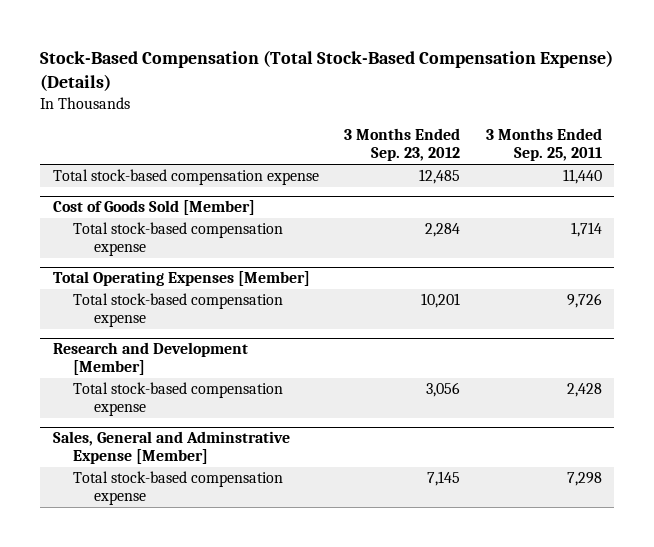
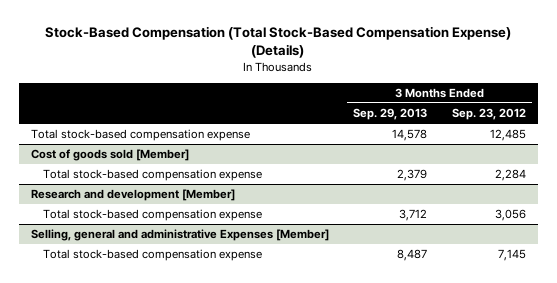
- | 3 Months Ended Sep. 23, 2012 | 3 Months Ended Sep. 25, 2011
+ | 3 Months Ended Sep. 29, 2013 | 3 Months Ended Sep. 23, 2012
- Cost of Goods Sold [Member]
+ Cost of goods sold [Member]
- Total Operating Expenses [Member]
- Total stock-based compensation expense | 10,201 | 9,726
- Research and Development [Member]
+ Research and development [Member]
- Sales, General and Adminstrative Expense [Member]
+ Selling, general and administrative Expenses [Member]

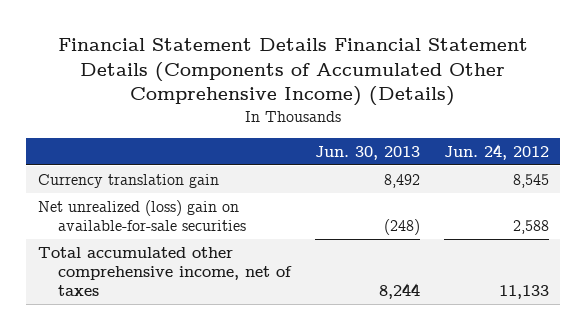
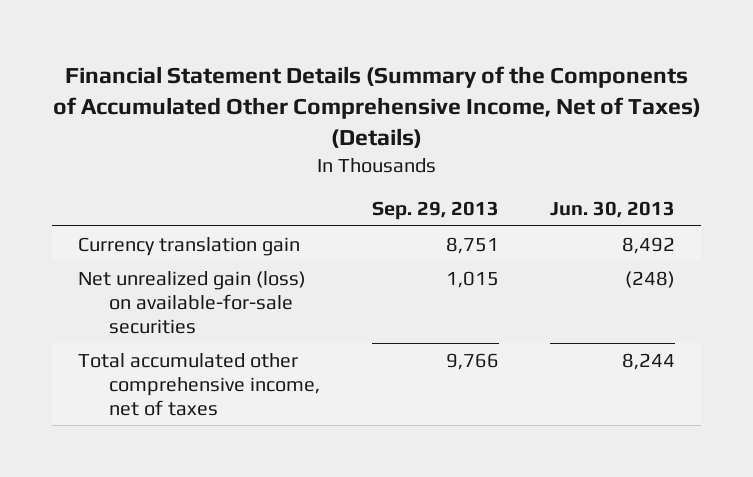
- Financial Statement Details Financial Statement Details (Components of Accumulated Other Comprehensive Income) (Details)
+ Financial Statement Details (Summary of the Components of Accumulated Other Comprehensive Income, Net of Taxes) (Details)
- | Jun. 30, 2013 | Jun. 24, 2012
+ | Sep. 29, 2013 | Jun. 30, 2013
- Net unrealized (loss) gain on available-for-sale securities | (248) | 2,588
+ Net unrealized gain (loss) on available-for-sale securities | 1,015 | (248)

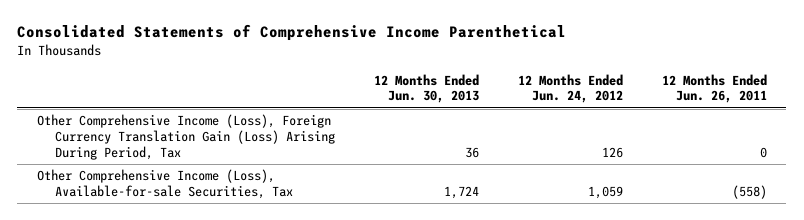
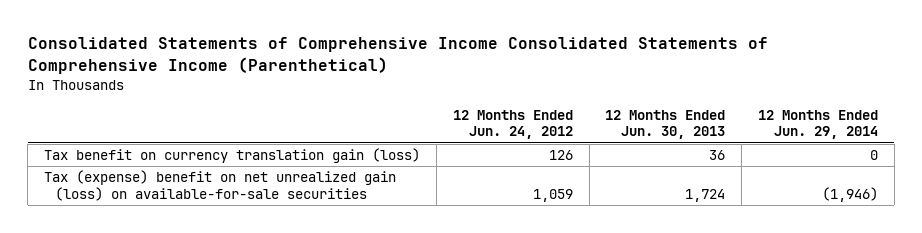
- Consolidated Statements of Comprehensive Income Parenthetical
+ Consolidated Statements of Comprehensive Income Consolidated Statements of Comprehensive Income (Parenthetical)
- | 12 Months Ended Jun. 30, 2013 | 12 Months Ended Jun. 24, 2012 | 12 Months Ended Jun. 26, 2011
+ | 12 Months Ended Jun. 24, 2012 | 12 Months Ended Jun. 30, 2013 | 12 Months Ended Jun. 29, 2014
- Other Comprehensive Income (Loss), Foreign Currency Translation Gain (Loss) Arising During Period, Tax | 36 | 126 | 0
- Other Comprehensive Income (Loss), Available-for-sale Securities, Tax | 1,724 | 1,059 | (558)
+ Tax benefit on currency translation gain (loss) | 126 | 36 | 0
+ Tax (expense) benefit on net unrealized gain (loss) on available-for-sale securities | 1,059 | 1,724 | (1,946)

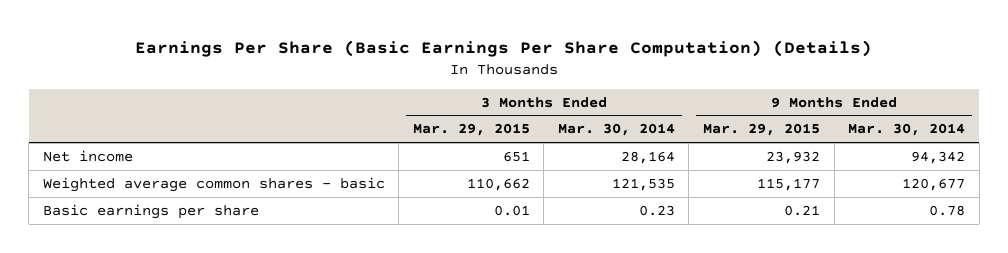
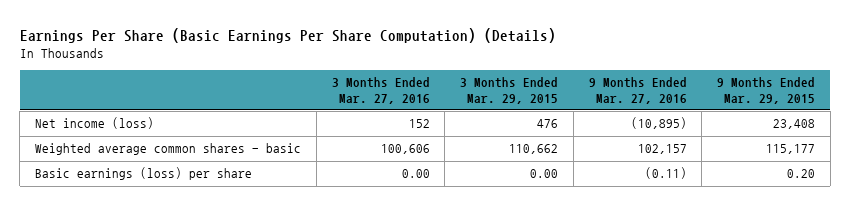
- | 3 Months Ended Mar. 29, 2015 | 3 Months Ended Mar. 30, 2014 | 9 Months Ended Mar. 29, 2015 | 9 Months Ended Mar. 30, 2014
+ | 3 Months Ended Mar. 27, 2016 | 3 Months Ended Mar. 29, 2015 | 9 Months Ended Mar. 27, 2016 | 9 Months Ended Mar. 29, 2015
- Net income | 651 | 28,164 | 23,932 | 94,342
+ Net income (loss) | 152 | 476 | (10,895) | 23,408
- Basic earnings per share | 0.01 | 0.23 | 0.21 | 0.78
+ Basic earnings (loss) per share | 0.00 | 0.00 | (0.11) | 0.20

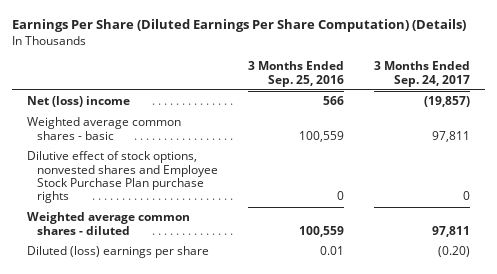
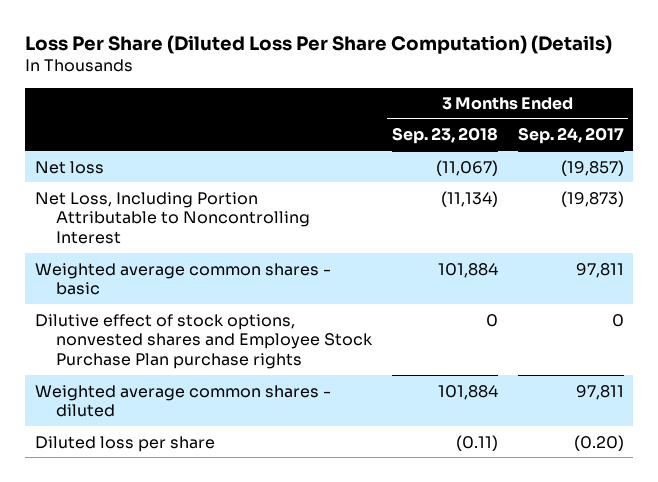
- Earnings Per Share (Diluted Earnings Per Share Computation) (Details)
+ Loss Per Share (Diluted Loss Per Share Computation) (Details)
- | 3 Months Ended Sep. 25, 2016 | 3 Months Ended Sep. 24, 2017
+ | 3 Months Ended Sep. 23, 2018 | 3 Months Ended Sep. 24, 2017
- Net (loss) income | 566 | (19,857)
+ Net loss | (11,067) | (19,857)
+ Net Loss, Including Portion Attributable to Noncontrolling Interest | (11,134) | (19,873)
- Diluted (loss) earnings per share | 0.01 | (0.20)
+ Diluted loss per share | (0.11) | (0.20)

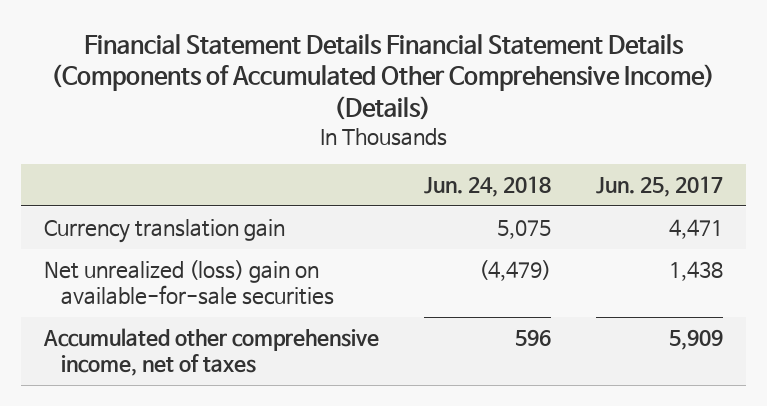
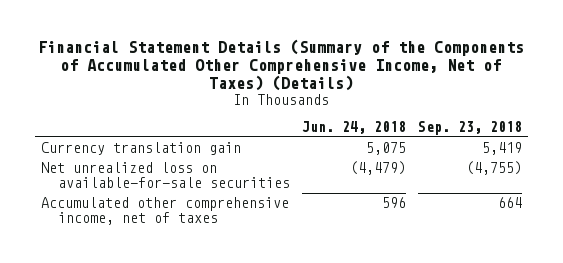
- Financial Statement Details Financial Statement Details (Components of Accumulated Other Comprehensive Income) (Details)
+ Financial Statement Details (Summary of the Components of Accumulated Other Comprehensive Income, Net of Taxes) (Details)
- | Jun. 24, 2018 | Jun. 25, 2017
+ | Jun. 24, 2018 | Sep. 23, 2018
- Net unrealized (loss) gain on available-for-sale securities | (4,479) | 1,438
+ Net unrealized loss on available-for-sale securities | (4,479) | (4,755)

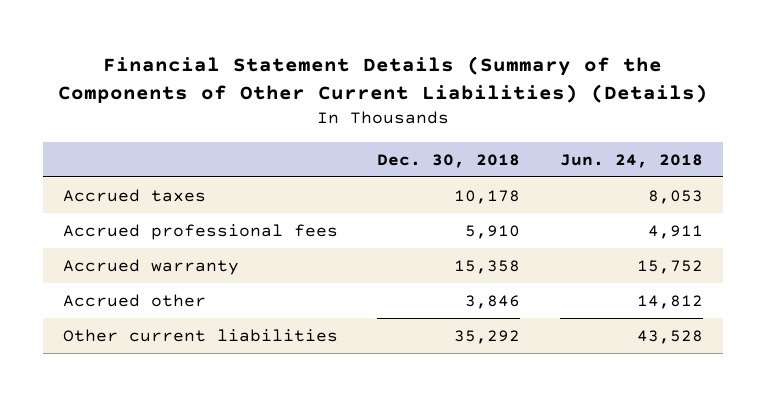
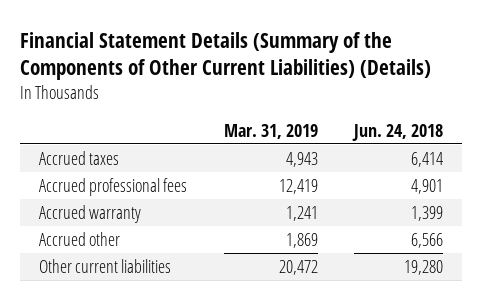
- | Dec. 30, 2018 | Jun. 24, 2018
+ | Mar. 31, 2019 | Jun. 24, 2018
- Accrued taxes | 10,178 | 8,053
- Accrued professional fees | 5,910 | 4,911
- Accrued warranty | 15,358 | 15,752
- Accrued other | 3,846 | 14,812
- Other current liabilities | 35,292 | 43,528
+ Accrued taxes | 4,943 | 6,414
+ Accrued professional fees | 12,419 | 4,901
+ Accrued warranty | 1,241 | 1,399
+ Accrued other | 1,869 | 6,566
+ Other current liabilities | 20,472 | 19,280

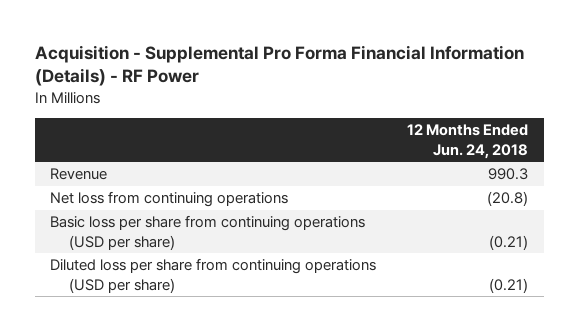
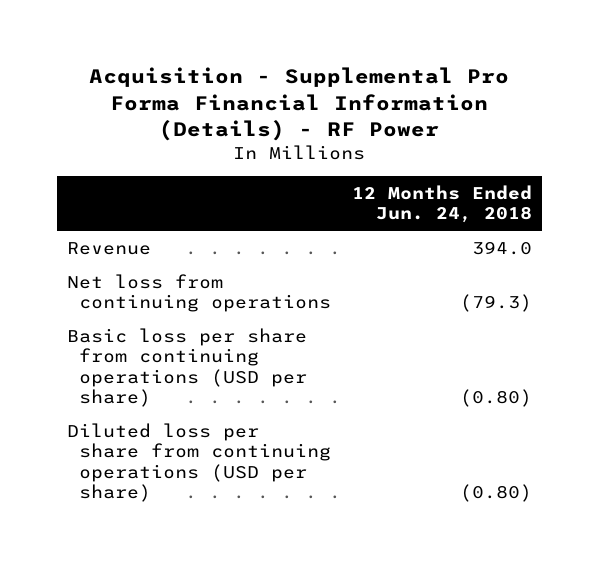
- Revenue | 990.3
- Net loss from continuing operations | (20.8)
- Basic loss per share from continuing operations (USD per share) | (0.21)
- Diluted loss per share from continuing operations (USD per share) | (0.21)
+ Revenue | 394.0
+ Net loss from continuing operations | (79.3)
+ Basic loss per share from continuing operations (USD per share) | (0.80)
+ Diluted loss per share from continuing operations (USD per share) | (0.80)

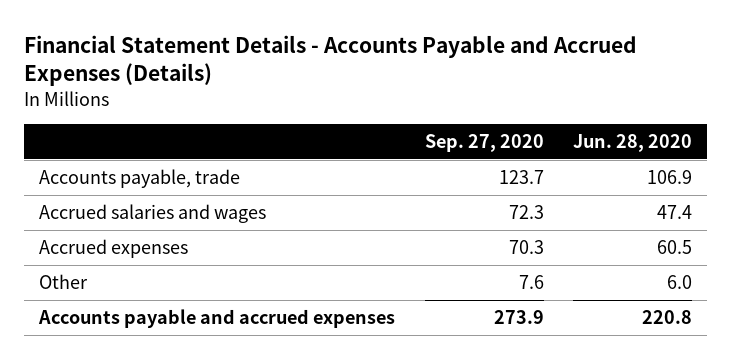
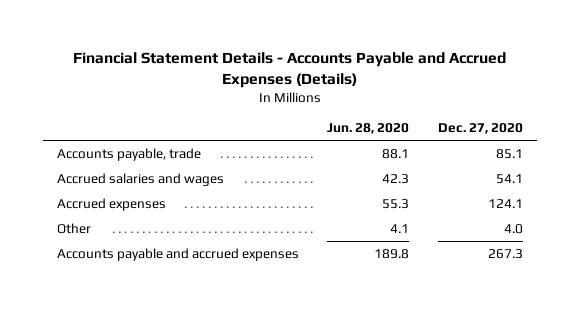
- | Sep. 27, 2020 | Jun. 28, 2020
+ | Jun. 28, 2020 | Dec. 27, 2020
- Accounts payable, trade | 123.7 | 106.9
- Accrued salaries and wages | 72.3 | 47.4
- Accrued expenses | 70.3 | 60.5
- Other | 7.6 | 6.0
- Accounts payable and accrued expenses | 273.9 | 220.8
+ Accounts payable, trade | 88.1 | 85.1
+ Accrued salaries and wages | 42.3 | 54.1
+ Accrued expenses | 55.3 | 124.1
+ Other | 4.1 | 4.0
+ Accounts payable and accrued expenses | 189.8 | 267.3

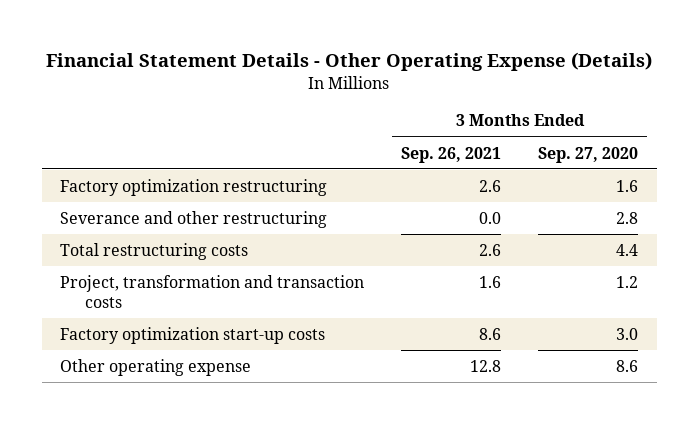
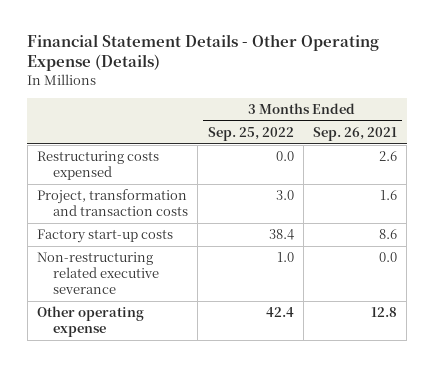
- | 3 Months Ended Sep. 26, 2021 | 3 Months Ended Sep. 27, 2020
+ | 3 Months Ended Sep. 25, 2022 | 3 Months Ended Sep. 26, 2021
- Factory optimization restructuring | 2.6 | 1.6
- Severance and other restructuring | 0.0 | 2.8
- Total restructuring costs | 2.6 | 4.4
+ Restructuring costs expensed | 0.0 | 2.6
- Factory optimization start-up costs | 8.6 | 3.0
+ Factory start-up costs | 38.4 | 8.6
+ Non-restructuring related executive severance | 1.0 | 0.0

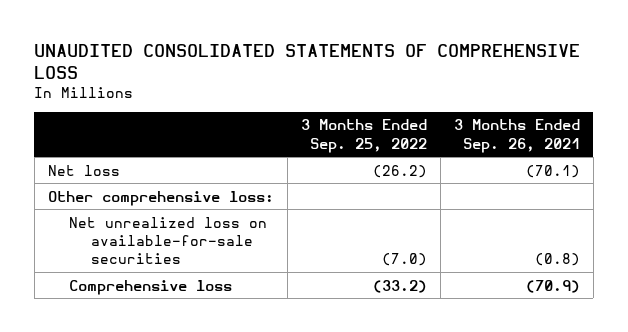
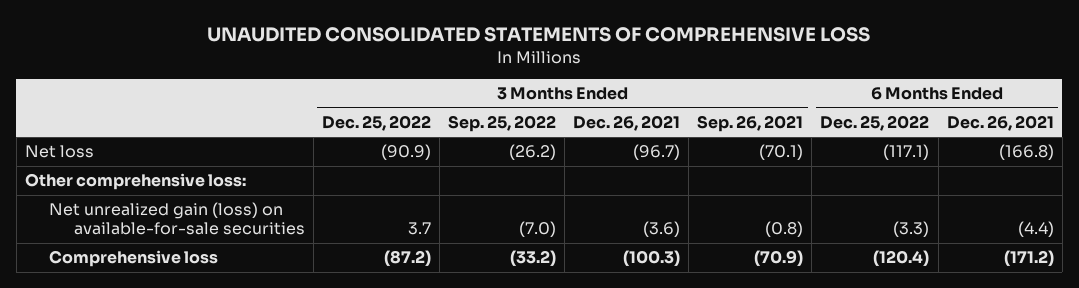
- | 3 Months Ended Sep. 25, 2022 | 3 Months Ended Sep. 26, 2021
+ | 3 Months Ended Dec. 25, 2022 | 3 Months Ended Sep. 25, 2022 | 3 Months Ended Dec. 26, 2021 | 3 Months Ended Sep. 26, 2021 | 6 Months Ended Dec. 25, 2022 | 6 Months Ended Dec. 26, 2021
- Net unrealized loss on available-for-sale securities | (7.0) | (0.8)
+ Net unrealized gain (loss) on available-for-sale securities | 3.7 | (7.0) | (3.6) | (0.8) | (3.3) | (4.4)

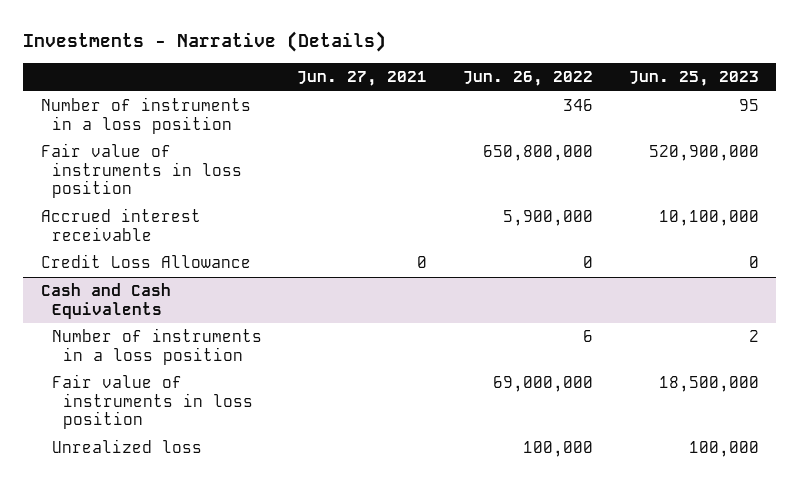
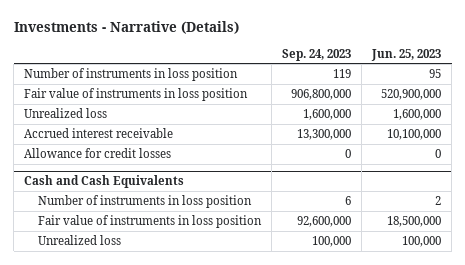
- | Jun. 27, 2021 | Jun. 26, 2022 | Jun. 25, 2023
+ | Sep. 24, 2023 | Jun. 25, 2023
- Number of instruments in a loss position | | 346 | 95
+ Number of instruments in loss position | 119 | 95
+ Unrealized loss | 1,600,000 | 1,600,000
- Credit Loss Allowance | 0 | 0 | 0
+ Allowance for credit losses | 0 | 0
@ Cash and Cash Equivalents
- Number of instruments in a loss position | | 6 | 2
+ Number of instruments in loss position | 6 | 2

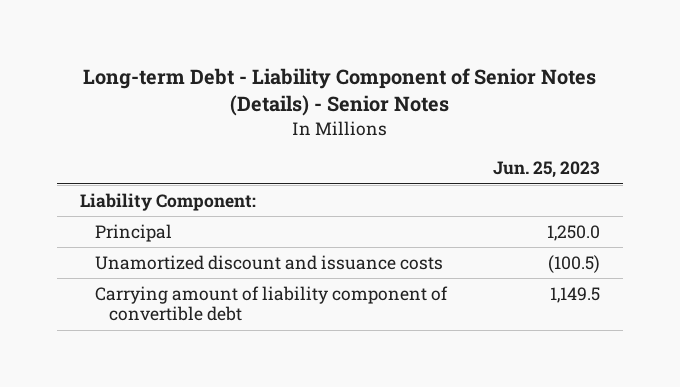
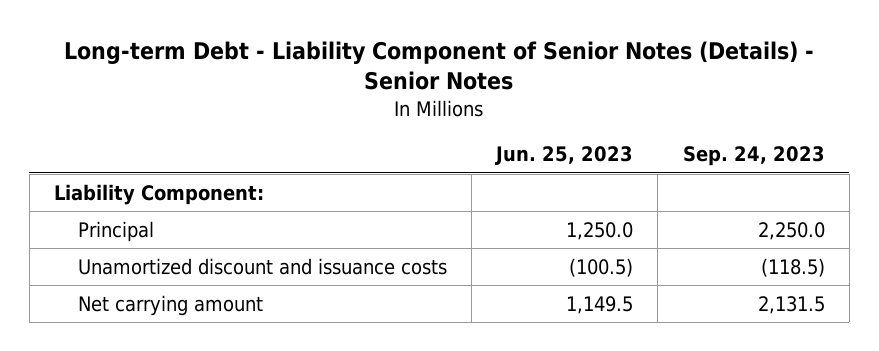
- | Jun. 25, 2023
+ | Jun. 25, 2023 | Sep. 24, 2023
- Carrying amount of liability component of convertible debt | 1,149.5
+ Net carrying amount | 1,149.5 | 2,131.5

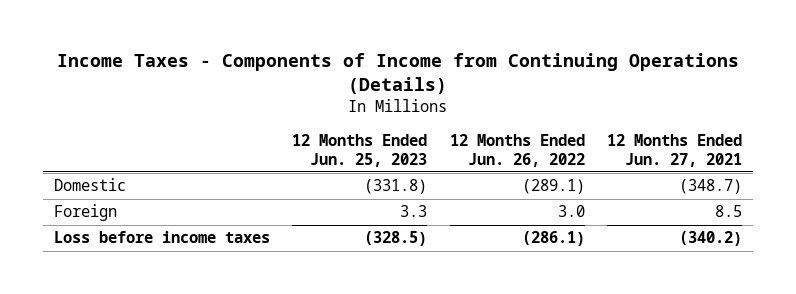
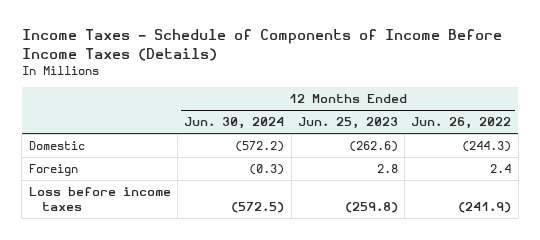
- Income Taxes - Components of Income from Continuing Operations (Details)
+ Income Taxes - Schedule of Components of Income Before Income Taxes (Details)
- | 12 Months Ended Jun. 25, 2023 | 12 Months Ended Jun. 26, 2022 | 12 Months Ended Jun. 27, 2021
+ | 12 Months Ended Jun. 30, 2024 | 12 Months Ended Jun. 25, 2023 | 12 Months Ended Jun. 26, 2022
- Domestic | (331.8) | (289.1) | (348.7)
- Foreign | 3.3 | 3.0 | 8.5
- Loss before income taxes | (328.5) | (286.1) | (340.2)
+ Domestic | (572.2) | (262.6) | (244.3)
+ Foreign | (0.3) | 2.8 | 2.4
+ Loss before income taxes | (572.5) | (259.8) | (241.9)

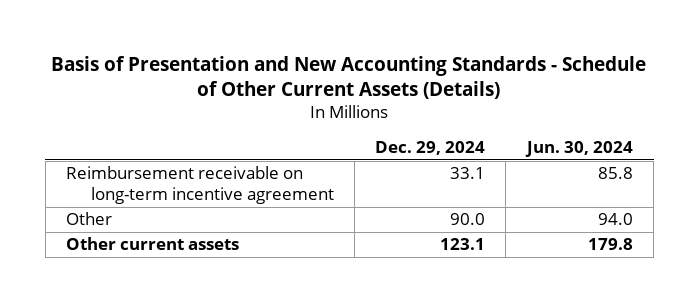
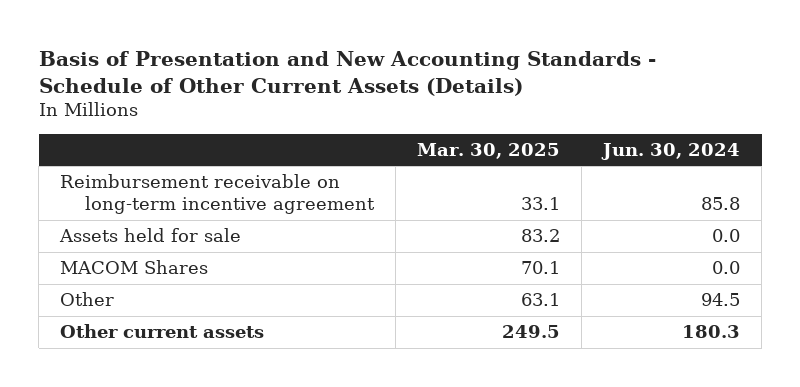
- | Dec. 29, 2024 | Jun. 30, 2024
+ | Mar. 30, 2025 | Jun. 30, 2024
- Other | 90.0 | 94.0
- Other current assets | 123.1 | 179.8
+ Assets held for sale | 83.2 | 0.0
+ MACOM Shares | 70.1 | 0.0
+ Other | 63.1 | 94.5
+ Other current assets | 249.5 | 180.3

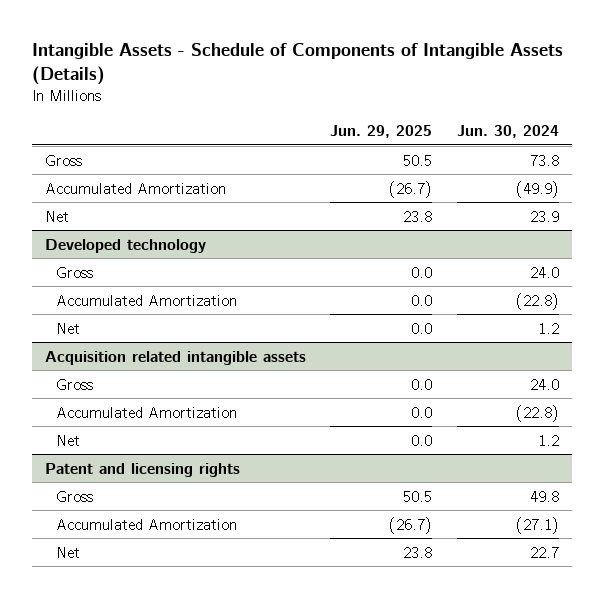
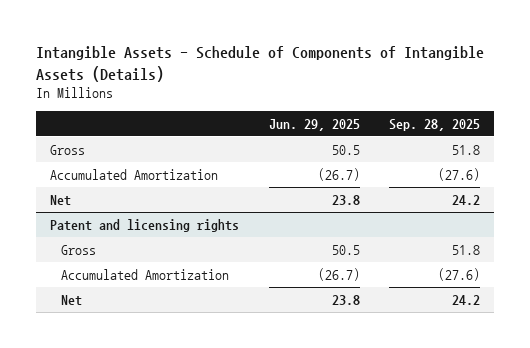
- | Jun. 29, 2025 | Jun. 30, 2024
+ | Jun. 29, 2025 | Sep. 28, 2025
- Developed technology
- Gross | 0.0 | 24.0
- Accumulated Amortization | 0.0 | (22.8)
- Net | 0.0 | 1.2
- Acquisition related intangible assets
- Gross | 0.0 | 24.0
- Accumulated Amortization | 0.0 | (22.8)
- Net | 0.0 | 1.2

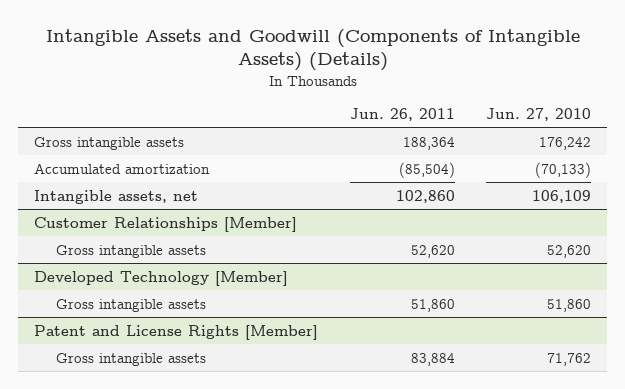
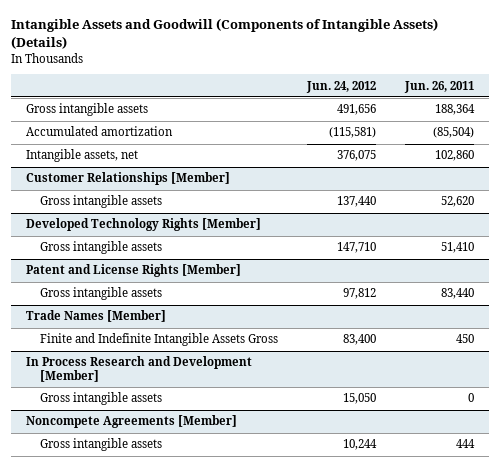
- | Jun. 26, 2011 | Jun. 27, 2010
+ | Jun. 24, 2012 | Jun. 26, 2011
- Developed Technology [Member]
- Gross intangible assets | 51,860 | 51,860
+ Developed Technology Rights [Member]
+ Gross intangible assets | 147,710 | 51,410
@ Patent and License Rights [Member]
- Gross intangible assets | 83,884 | 71,762
+ Gross intangible assets | 97,812 | 83,440
+ Trade Names [Member]
+ Finite and Indefinite Intangible Assets Gross | 83,400 | 450
+ In Process Research and Development [Member]
+ Gross intangible assets | 15,050 | 0
+ Noncompete Agreements [Member]
+ Gross intangible assets | 10,244 | 444

